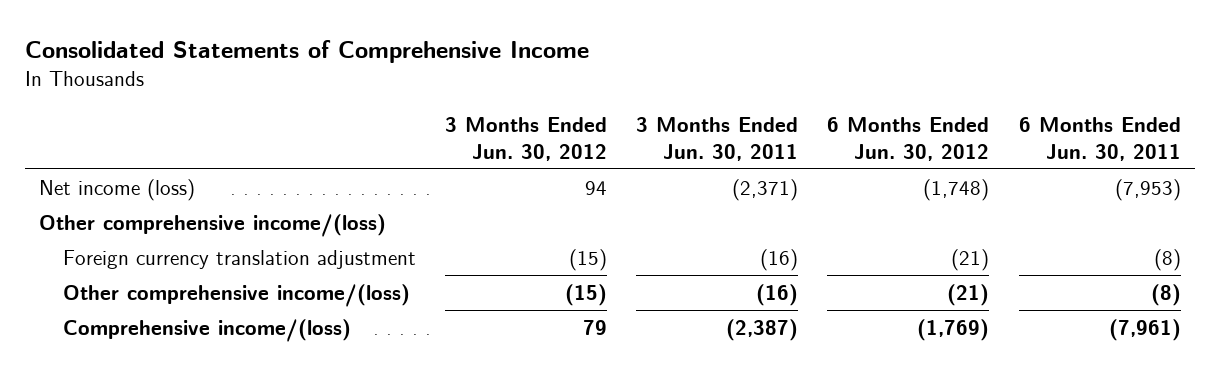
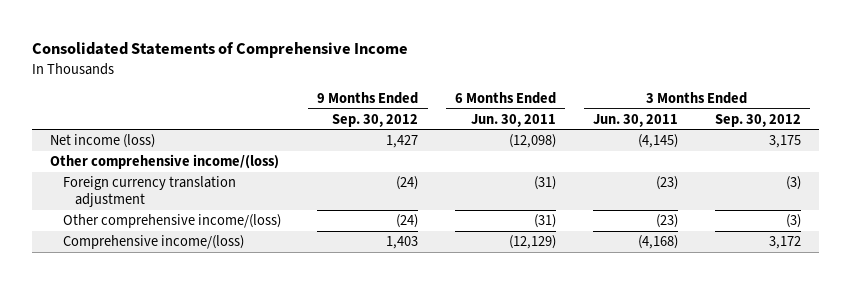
- | 3 Months Ended Jun. 30, 2012 | 3 Months Ended Jun. 30, 2011 | 6 Months Ended Jun. 30, 2012 | 6 Months Ended Jun. 30, 2011
+ | 9 Months Ended Sep. 30, 2012 | 6 Months Ended Jun. 30, 2011 | 3 Months Ended Jun. 30, 2011 | 3 Months Ended Sep. 30, 2012
- Net income (loss) | 94 | (2,371) | (1,748) | (7,953)
+ Net income (loss) | 1,427 | (12,098) | (4,145) | 3,175
- Foreign currency translation adjustment | (15) | (16) | (21) | (8)
- Other comprehensive income/(loss) | (15) | (16) | (21) | (8)
- Comprehensive income/(loss) | 79 | (2,387) | (1,769) | (7,961)
+ Foreign currency translation adjustment | (24) | (31) | (23) | (3)
+ Other comprehensive income/(loss) | (24) | (31) | (23) | (3)
+ Comprehensive income/(loss) | 1,403 | (12,129) | (4,168) | 3,172

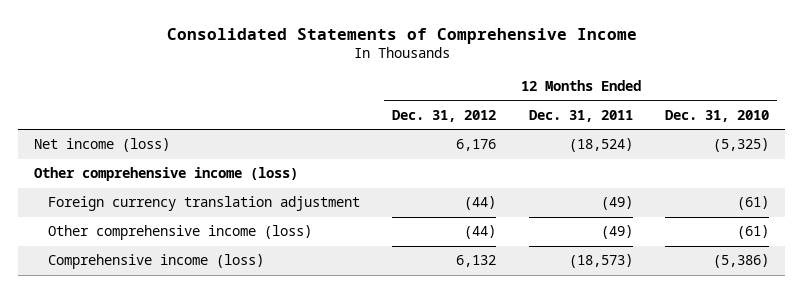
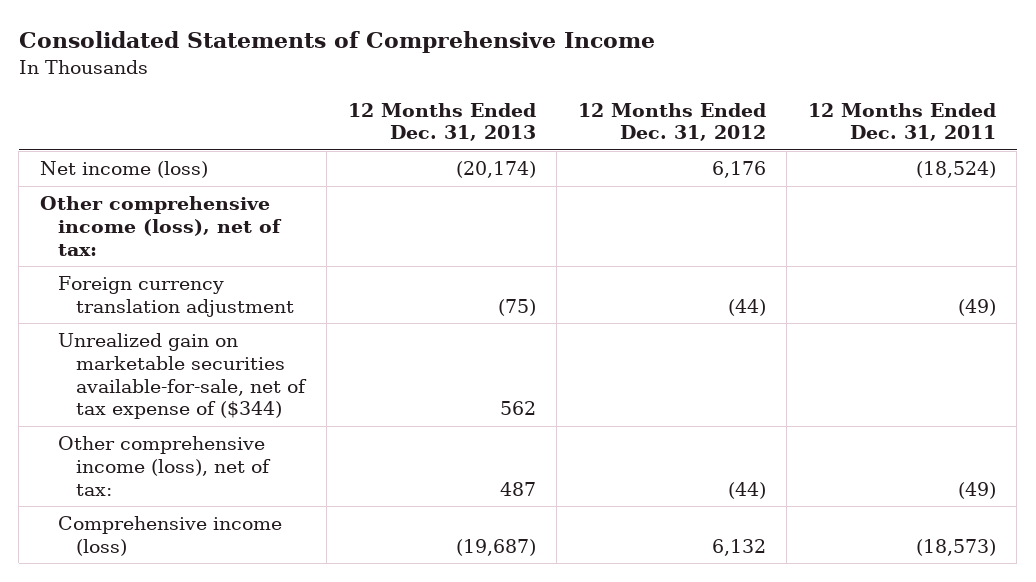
- | 12 Months Ended Dec. 31, 2012 | 12 Months Ended Dec. 31, 2011 | 12 Months Ended Dec. 31, 2010
+ | 12 Months Ended Dec. 31, 2013 | 12 Months Ended Dec. 31, 2012 | 12 Months Ended Dec. 31, 2011
- Other comprehensive income (loss)
+ Other comprehensive income (loss), net of tax:
- Other comprehensive income (loss) | (44) | (49) | (61)
+ Unrealized gain on marketable securities available-for-sale, net of tax expense of ($344) | 562 | |
+ Other comprehensive income (loss), net of tax: | 487 | (44) | (49)

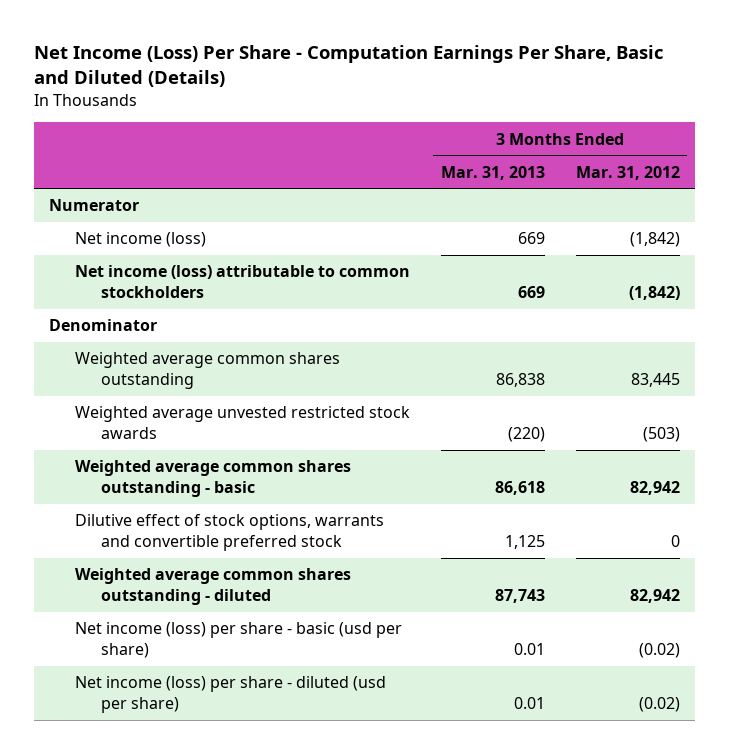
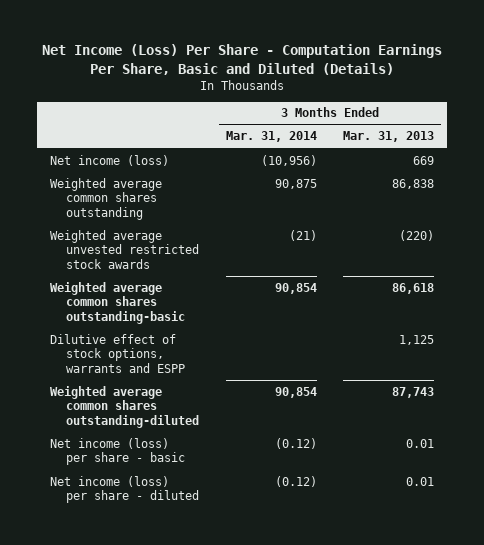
- | 3 Months Ended Mar. 31, 2013 | 3 Months Ended Mar. 31, 2012
+ | 3 Months Ended Mar. 31, 2014 | 3 Months Ended Mar. 31, 2013
- Numerator
- Net income (loss) attributable to common stockholders | 669 | (1,842)
- Denominator
- Weighted average common shares outstanding - basic | 86,618 | 82,942
- Dilutive effect of stock options, warrants and convertible preferred stock | 1,125 | 0
- Weighted average common shares outstanding - diluted | 87,743 | 82,942
- Net income (loss) per share - basic (usd per share) | 0.01 | (0.02)
- Net income (loss) per share - diluted (usd per share) | 0.01 | (0.02)
+ Weighted average common shares outstanding-basic | 90,854 | 86,618
+ Dilutive effect of stock options, warrants and ESPP | | 1,125
+ Weighted average common shares outstanding-diluted | 90,854 | 87,743
+ Net income (loss) per share - basic | (0.12) | 0.01
+ Net income (loss) per share - diluted | (0.12) | 0.01

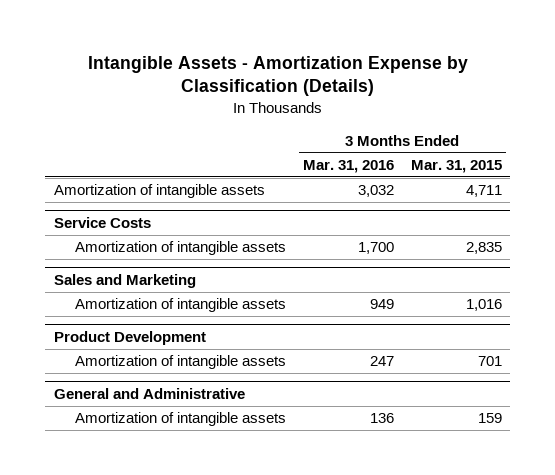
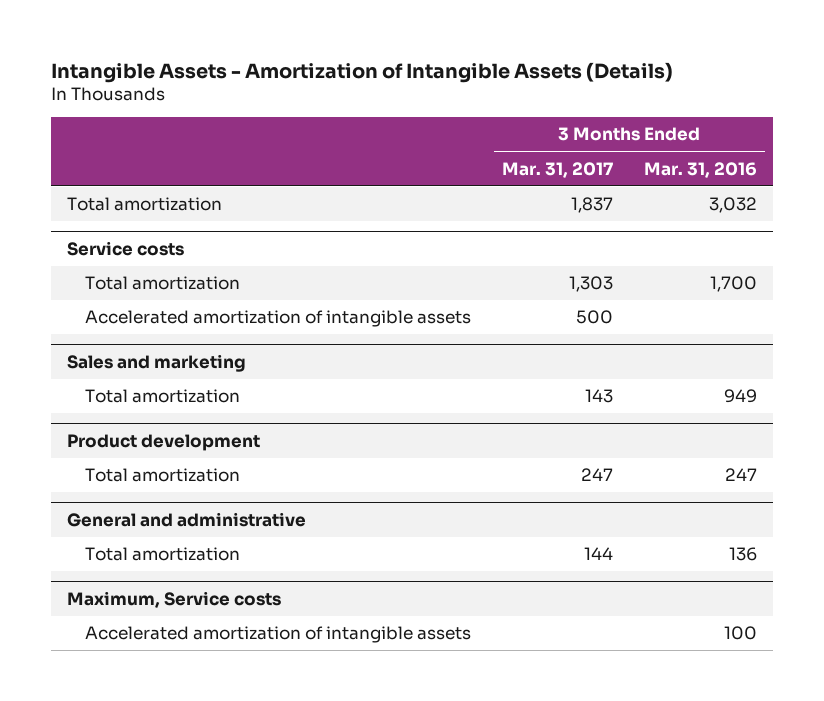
- Intangible Assets - Amortization Expense by Classification (Details)
+ Intangible Assets - Amortization of Intangible Assets (Details)
- | 3 Months Ended Mar. 31, 2016 | 3 Months Ended Mar. 31, 2015
+ | 3 Months Ended Mar. 31, 2017 | 3 Months Ended Mar. 31, 2016
- Amortization of intangible assets | 3,032 | 4,711
- Service Costs
- Amortization of intangible assets | 1,700 | 2,835
- Sales and Marketing
- Amortization of intangible assets | 949 | 1,016
- Product Development
- Amortization of intangible assets | 247 | 701
- General and Administrative
- Amortization of intangible assets | 136 | 159
+ Total amortization | 1,837 | 3,032
+ Service costs
+ Total amortization | 1,303 | 1,700
+ Accelerated amortization of intangible assets | 500 |
+ Sales and marketing
+ Total amortization | 143 | 949
+ Product development
+ Total amortization | 247 | 247
+ General and administrative
+ Total amortization | 144 | 136
+ Maximum, Service costs
+ Accelerated amortization of intangible assets | | 100

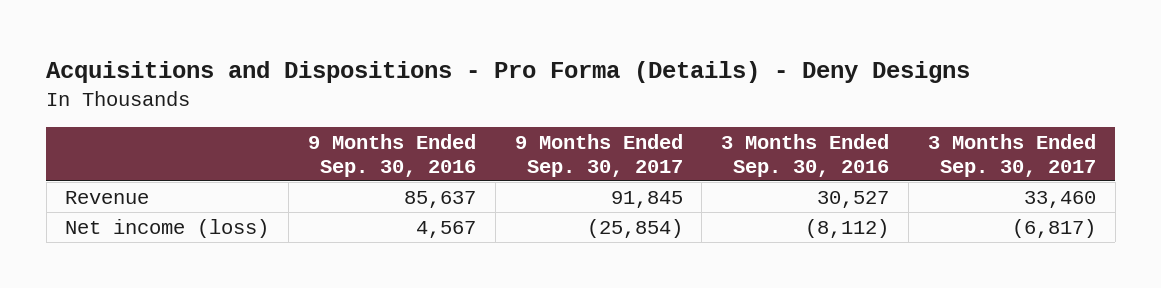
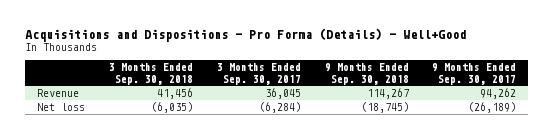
- Acquisitions and Dispositions - Pro Forma (Details) - Deny Designs
+ Acquisitions and Dispositions - Pro Forma (Details) - Well+Good
- | 9 Months Ended Sep. 30, 2016 | 9 Months Ended Sep. 30, 2017 | 3 Months Ended Sep. 30, 2016 | 3 Months Ended Sep. 30, 2017
+ | 3 Months Ended Sep. 30, 2018 | 3 Months Ended Sep. 30, 2017 | 9 Months Ended Sep. 30, 2018 | 9 Months Ended Sep. 30, 2017
- Revenue | 85,637 | 91,845 | 30,527 | 33,460
- Net income (loss) | 4,567 | (25,854) | (8,112) | (6,817)
+ Revenue | 41,456 | 36,045 | 114,267 | 94,262
+ Net loss | (6,035) | (6,284) | (18,745) | (26,189)

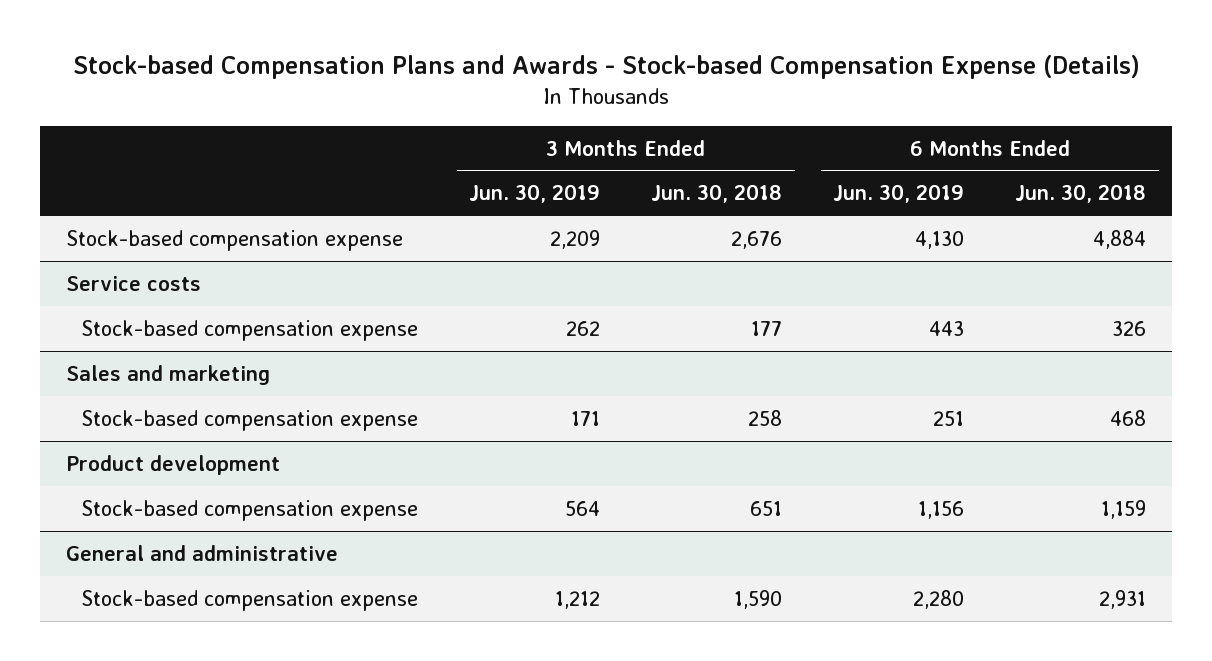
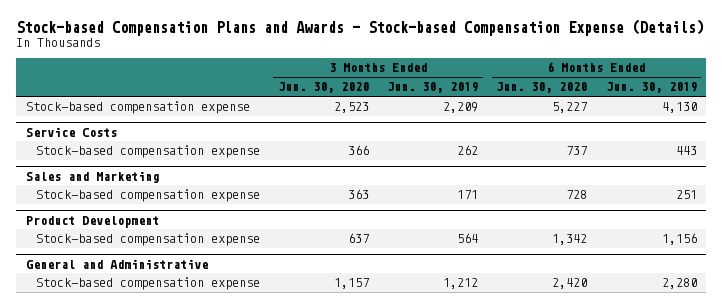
- | 3 Months Ended Jun. 30, 2019 | 3 Months Ended Jun. 30, 2018 | 6 Months Ended Jun. 30, 2019 | 6 Months Ended Jun. 30, 2018
+ | 3 Months Ended Jun. 30, 2020 | 3 Months Ended Jun. 30, 2019 | 6 Months Ended Jun. 30, 2020 | 6 Months Ended Jun. 30, 2019
- Service costs
+ Service Costs
- Sales and marketing
+ Sales and Marketing
- Product development
+ Product Development
- General and administrative
+ General and Administrative

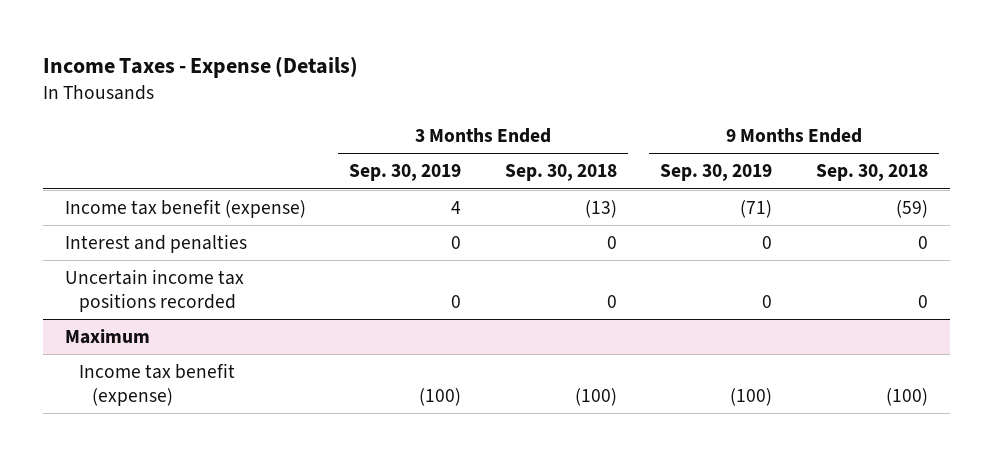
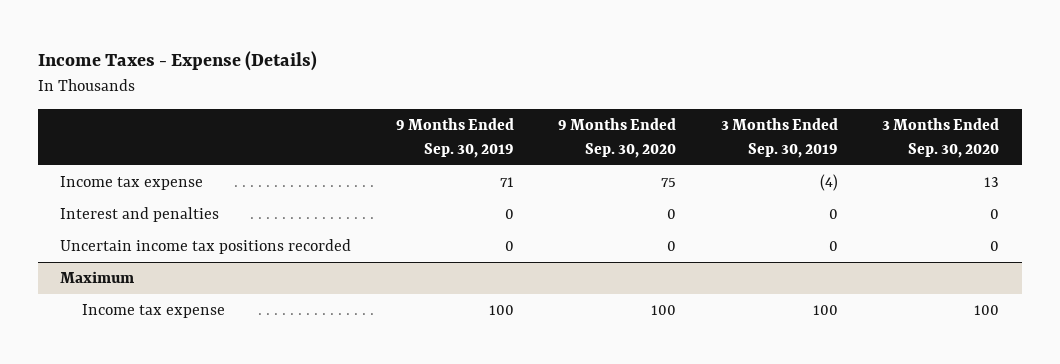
- | 3 Months Ended Sep. 30, 2019 | 3 Months Ended Sep. 30, 2018 | 9 Months Ended Sep. 30, 2019 | 9 Months Ended Sep. 30, 2018
+ | 9 Months Ended Sep. 30, 2019 | 9 Months Ended Sep. 30, 2020 | 3 Months Ended Sep. 30, 2019 | 3 Months Ended Sep. 30, 2020
- Income tax benefit (expense) | 4 | (13) | (71) | (59)
+ Income tax expense | 71 | 75 | (4) | 13
@ Maximum
- Income tax benefit (expense) | (100) | (100) | (100) | (100)
+ Income tax expense | 100 | 100 | 100 | 100

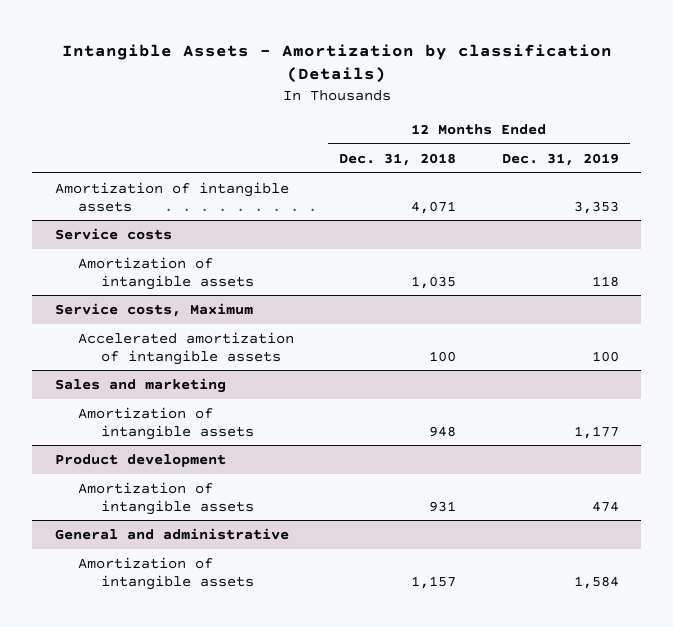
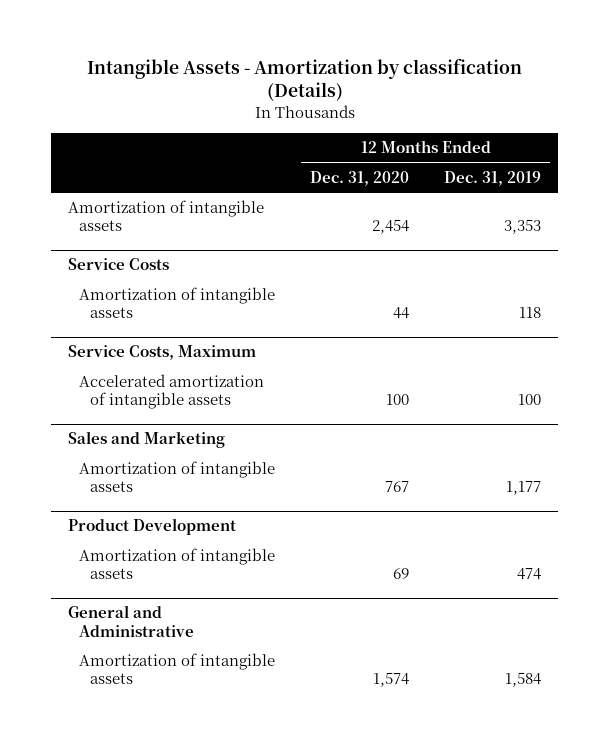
- | 12 Months Ended Dec. 31, 2018 | 12 Months Ended Dec. 31, 2019
+ | 12 Months Ended Dec. 31, 2020 | 12 Months Ended Dec. 31, 2019
- Service costs
+ Service Costs
- Service costs, Maximum
+ Service Costs, Maximum
- Sales and marketing
+ Sales and Marketing
- Product development
+ Product Development
- General and administrative
+ General and Administrative

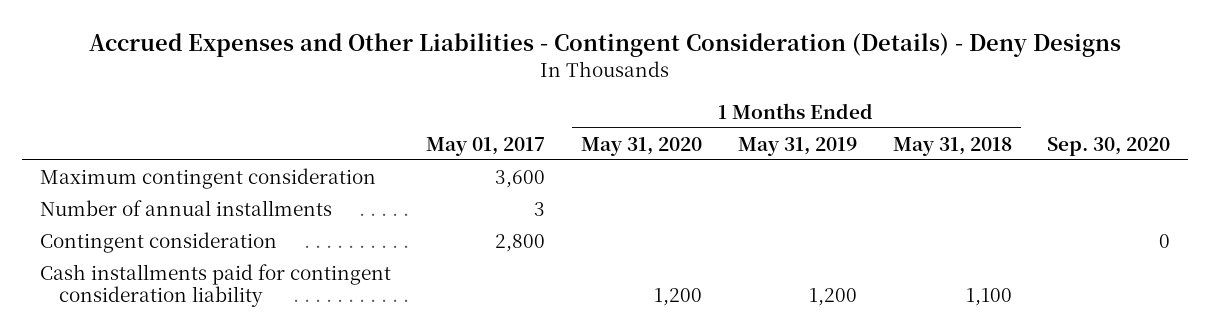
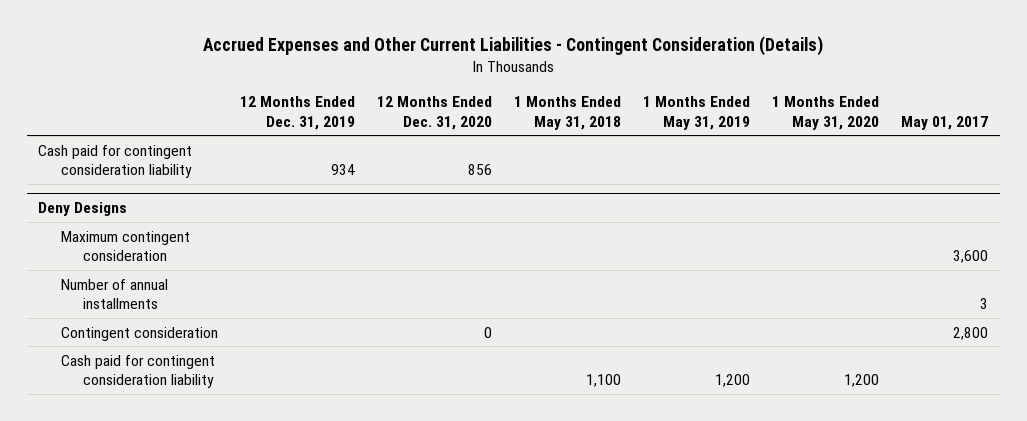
- Accrued Expenses and Other Liabilities - Contingent Consideration (Details) - Deny Designs
+ Accrued Expenses and Other Current Liabilities - Contingent Consideration (Details)
- | May 01, 2017 | 1 Months Ended May 31, 2020 | 1 Months Ended May 31, 2019 | 1 Months Ended May 31, 2018 | Sep. 30, 2020
+ | 12 Months Ended Dec. 31, 2019 | 12 Months Ended Dec. 31, 2020 | 1 Months Ended May 31, 2018 | 1 Months Ended May 31, 2019 | 1 Months Ended May 31, 2020 | May 01, 2017
+ Cash paid for contingent consideration liability | 934 | 856 | | | |
+ Deny Designs
- Cash installments paid for contingent consideration liability | | 1,200 | 1,200 | 1,100 |
+ Cash paid for contingent consideration liability | | | 1,100 | 1,200 | 1,200 |

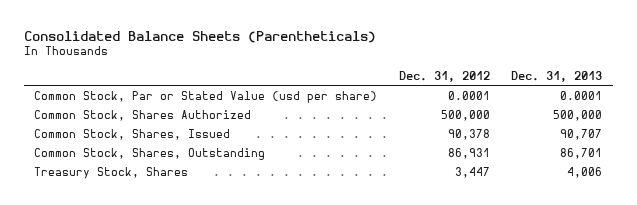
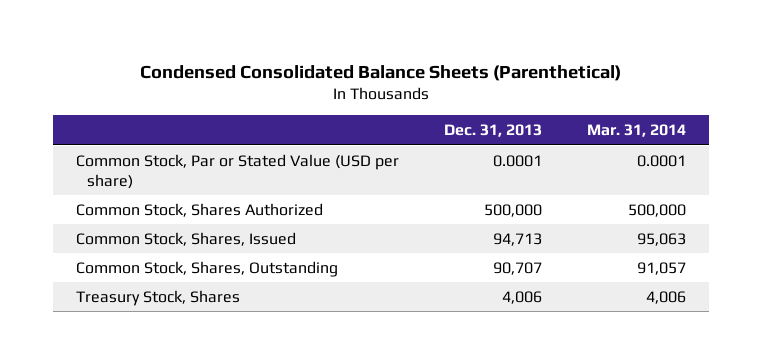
- Consolidated Balance Sheets (Parentheticals)
+ Condensed Consolidated Balance Sheets (Parenthetical)
- | Dec. 31, 2012 | Dec. 31, 2013
+ | Dec. 31, 2013 | Mar. 31, 2014
- Common Stock, Par or Stated Value (usd per share) | 0.0001 | 0.0001
+ Common Stock, Par or Stated Value (USD per share) | 0.0001 | 0.0001
- Common Stock, Shares, Issued | 90,378 | 90,707
- Common Stock, Shares, Outstanding | 86,931 | 86,701
+ Common Stock, Shares, Issued | 94,713 | 95,063
+ Common Stock, Shares, Outstanding | 90,707 | 91,057

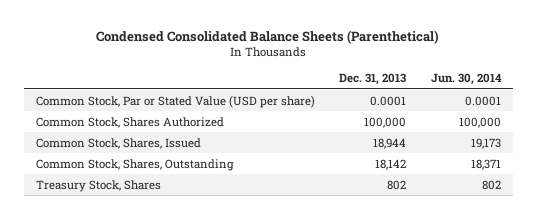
- | Dec. 31, 2013 | Mar. 31, 2014
+ | Dec. 31, 2013 | Jun. 30, 2014
- Common Stock, Shares Authorized | 500,000 | 500,000
- Common Stock, Shares, Issued | 94,713 | 95,063
- Common Stock, Shares, Outstanding | 90,707 | 91,057
- Treasury Stock, Shares | 4,006 | 4,006
+ Common Stock, Shares Authorized | 100,000 | 100,000
+ Common Stock, Shares, Issued | 18,944 | 19,173
+ Common Stock, Shares, Outstanding | 18,142 | 18,371
+ Treasury Stock, Shares | 802 | 802

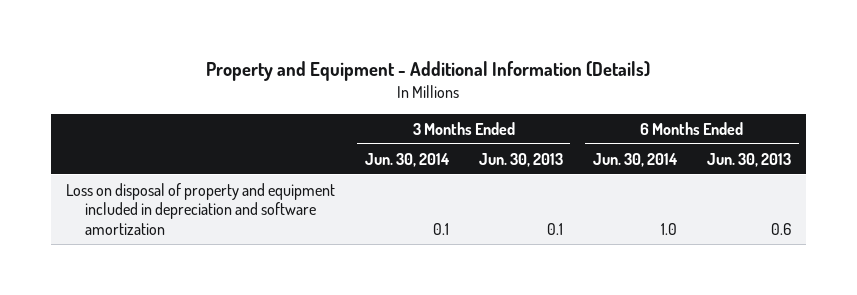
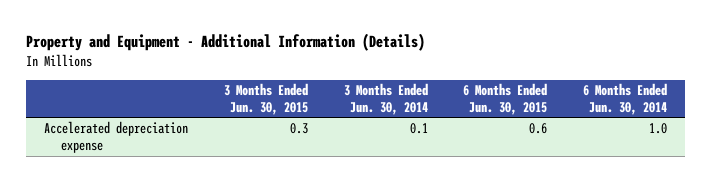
- | 3 Months Ended Jun. 30, 2014 | 3 Months Ended Jun. 30, 2013 | 6 Months Ended Jun. 30, 2014 | 6 Months Ended Jun. 30, 2013
+ | 3 Months Ended Jun. 30, 2015 | 3 Months Ended Jun. 30, 2014 | 6 Months Ended Jun. 30, 2015 | 6 Months Ended Jun. 30, 2014
- Loss on disposal of property and equipment included in depreciation and software amortization | 0.1 | 0.1 | 1.0 | 0.6
+ Accelerated depreciation expense | 0.3 | 0.1 | 0.6 | 1.0

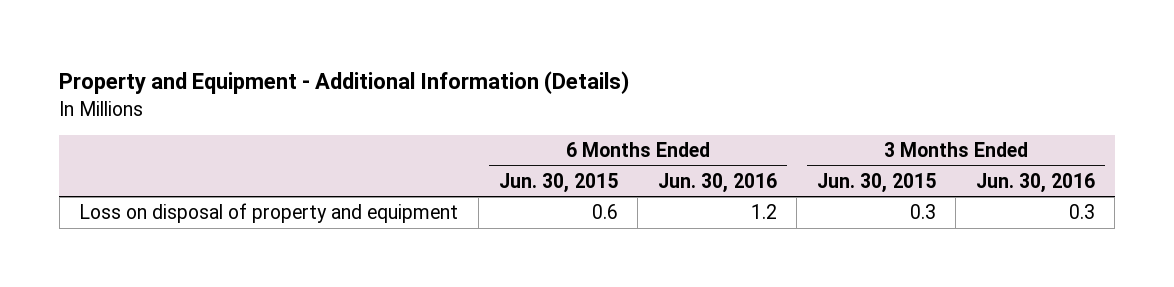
- | 3 Months Ended Jun. 30, 2015 | 3 Months Ended Jun. 30, 2014 | 6 Months Ended Jun. 30, 2015 | 6 Months Ended Jun. 30, 2014
+ | 6 Months Ended Jun. 30, 2015 | 6 Months Ended Jun. 30, 2016 | 3 Months Ended Jun. 30, 2015 | 3 Months Ended Jun. 30, 2016
- Accelerated depreciation expense | 0.3 | 0.1 | 0.6 | 1.0
+ Loss on disposal of property and equipment | 0.6 | 1.2 | 0.3 | 0.3

